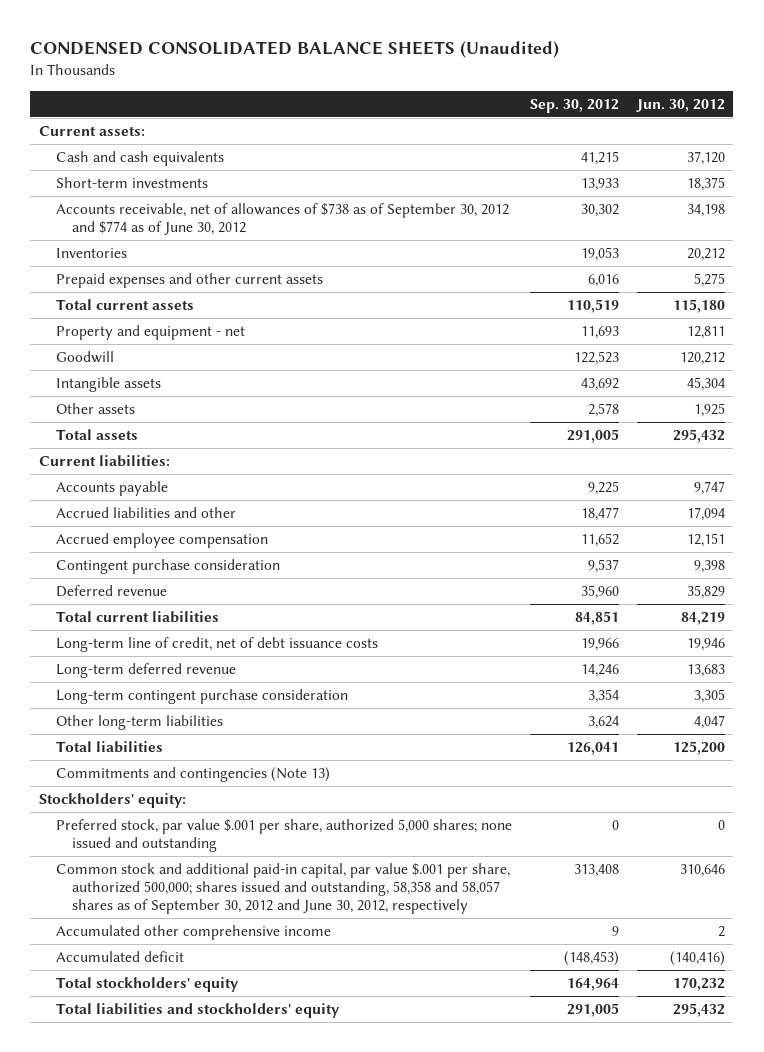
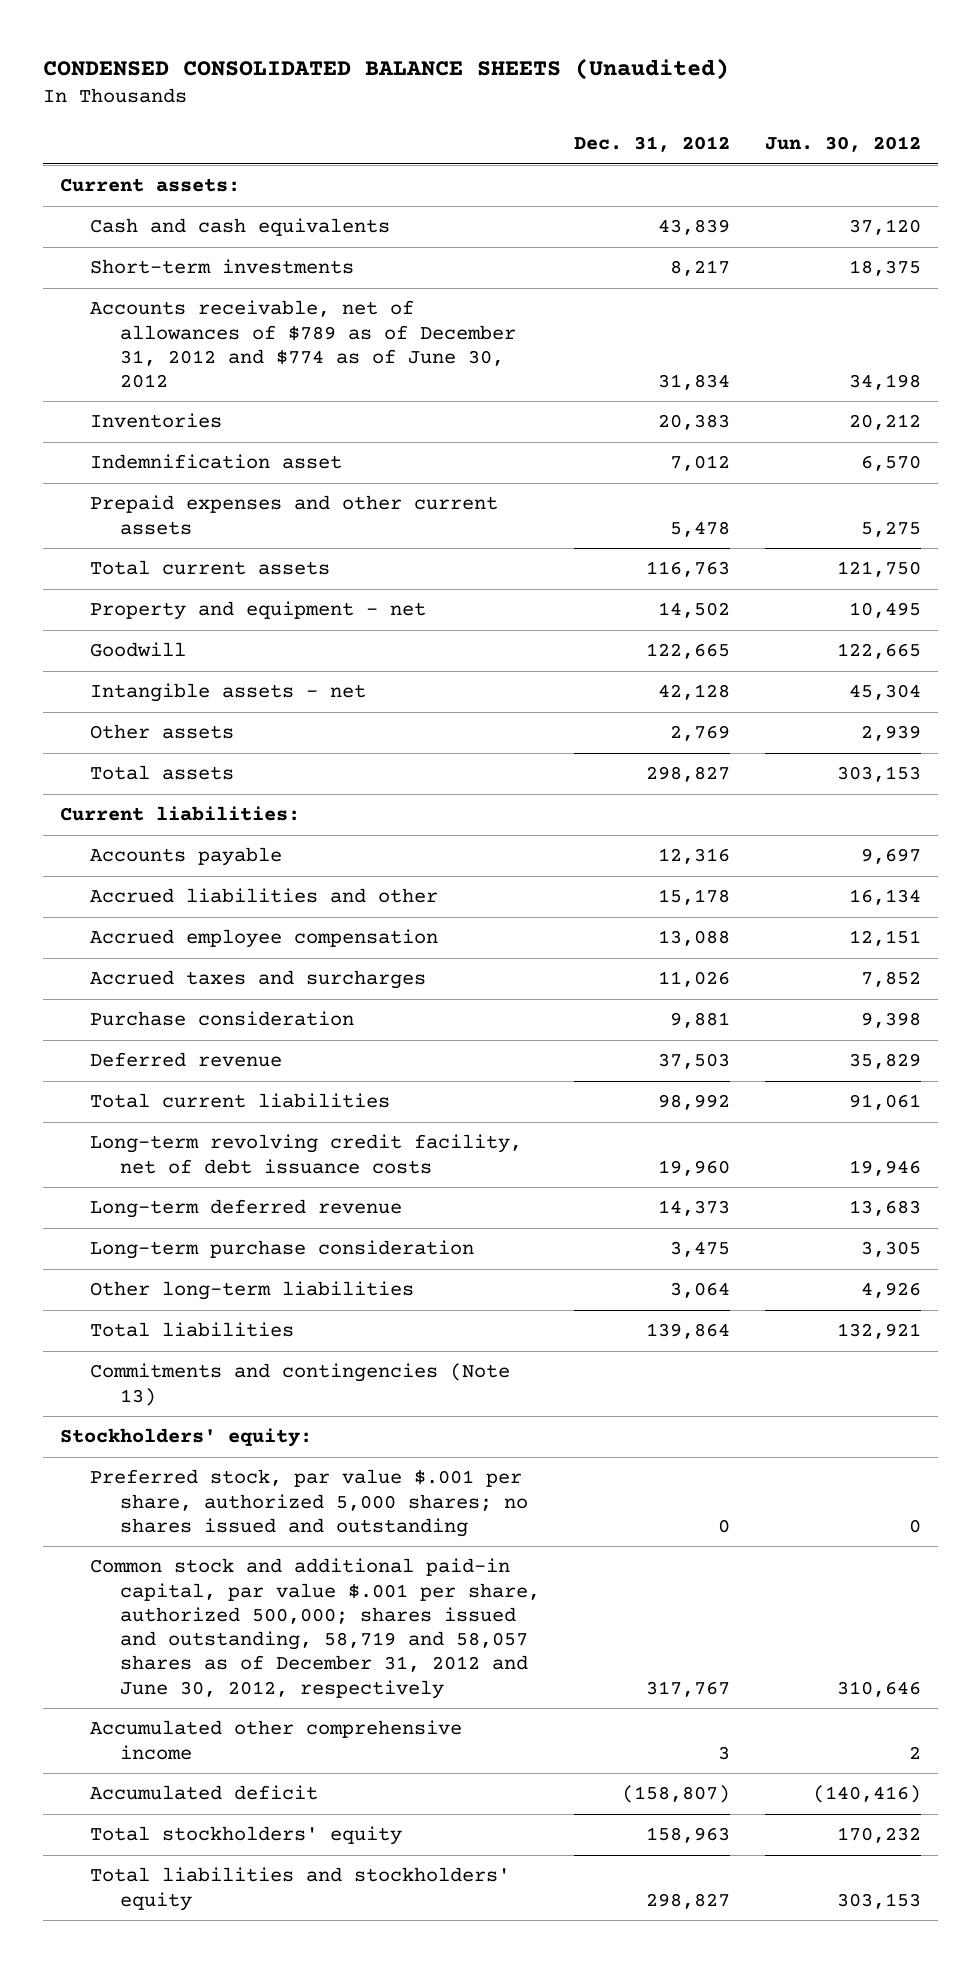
- | Sep. 30, 2012 | Jun. 30, 2012
+ | Dec. 31, 2012 | Jun. 30, 2012
- Accounts receivable, net of allowances of $738 as of September 30, 2012 and $774 as of June 30, 2012 | 30,302 | 34,198
+ Accounts receivable, net of allowances of $789 as of December 31, 2012 and $774 as of June 30, 2012 | 31,834 | 34,198
+ Indemnification asset | 7,012 | 6,570
- Total current assets | 110,519 | 115,180
- Property and equipment - net | 11,693 | 12,811
- Goodwill | 122,523 | 120,212
- Intangible assets | 43,692 | 45,304
- Other assets | 2,578 | 1,925
- Total assets | 291,005 | 295,432
+ Total current assets | 116,763 | 121,750
+ Property and equipment - net | 14,502 | 10,495
+ Goodwill | 122,665 | 122,665
+ Intangible assets - net | 42,128 | 45,304
+ Other assets | 2,769 | 2,939
+ Total assets | 298,827 | 303,153
- Accounts payable | 9,225 | 9,747
- Accrued liabilities and other | 18,477 | 17,094
+ Accounts payable | 12,316 | 9,697
+ Accrued liabilities and other | 15,178 | 16,134
- Contingent purchase consideration | 9,537 | 9,398
+ Accrued taxes and surcharges | 11,026 | 7,852
+ Purchase consideration | 9,881 | 9,398
- Total current liabilities | 84,851 | 84,219
- Long-term line of credit, net of debt issuance costs | 19,966 | 19,946
+ Total current liabilities | 98,992 | 91,061
+ Long-term revolving credit facility, net of debt issuance costs | 19,960 | 19,946
- Long-term contingent purchase consideration | 3,354 | 3,305
- Other long-term liabilities | 3,624 | 4,047
- Total liabilities | 126,041 | 125,200
+ Long-term purchase consideration | 3,475 | 3,305
+ Other long-term liabilities | 3,064 | 4,926
+ Total liabilities | 139,864 | 132,921
- Preferred stock, par value $.001 per share, authorized 5,000 shares; none issued and outstanding | 0 | 0
- Common stock and additional paid-in capital, par value $.001 per share, authorized 500,000; shares issued and outstanding, 58,358 and 58,057 shares as of September 30, 2012 and June 30, 2012, respectively | 313,408 | 310,646
+ Preferred stock, par value $.001 per share, authorized 5,000 shares; no shares issued and outstanding | 0 | 0
+ Common stock and additional paid-in capital, par value $.001 per share, authorized 500,000; shares issued and outstanding, 58,719 and 58,057 shares as of December 31, 2012 and June 30, 2012, respectively | 317,767 | 310,646
- Total liabilities and stockholders' equity | 291,005 | 295,432
+ Total liabilities and stockholders' equity | 298,827 | 303,153

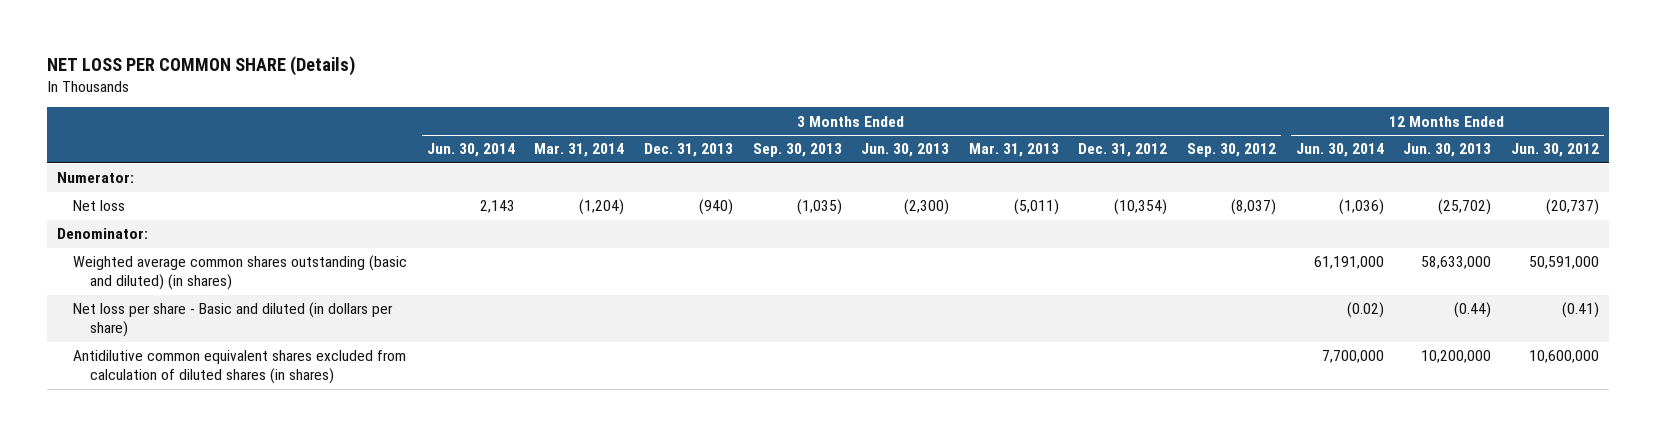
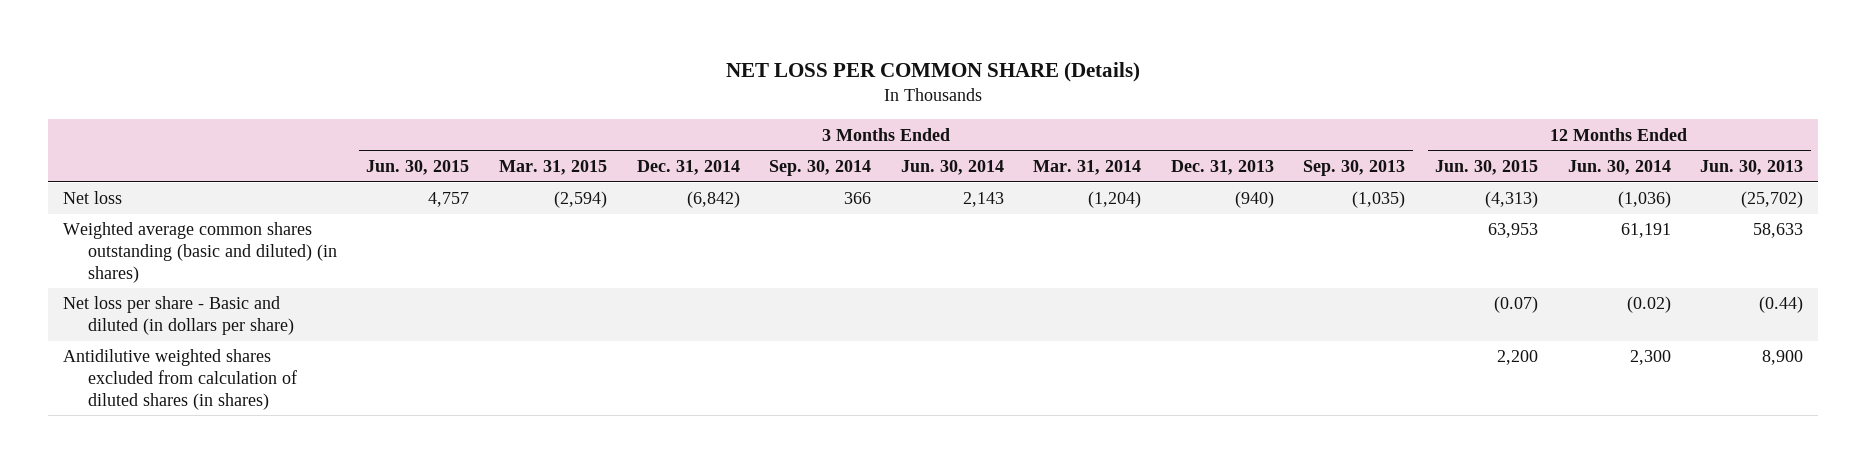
- | 3 Months Ended Jun. 30, 2014 | 3 Months Ended Mar. 31, 2014 | 3 Months Ended Dec. 31, 2013 | 3 Months Ended Sep. 30, 2013 | 3 Months Ended Jun. 30, 2013 | 3 Months Ended Mar. 31, 2013 | 3 Months Ended Dec. 31, 2012 | 3 Months Ended Sep. 30, 2012 | 12 Months Ended Jun. 30, 2014 | 12 Months Ended Jun. 30, 2013 | 12 Months Ended Jun. 30, 2012
+ | 3 Months Ended Jun. 30, 2015 | 3 Months Ended Mar. 31, 2015 | 3 Months Ended Dec. 31, 2014 | 3 Months Ended Sep. 30, 2014 | 3 Months Ended Jun. 30, 2014 | 3 Months Ended Mar. 31, 2014 | 3 Months Ended Dec. 31, 2013 | 3 Months Ended Sep. 30, 2013 | 12 Months Ended Jun. 30, 2015 | 12 Months Ended Jun. 30, 2014 | 12 Months Ended Jun. 30, 2013
- Numerator:
- Denominator:
- Weighted average common shares outstanding (basic and diluted) (in shares) | | | | | | | | | 61,191,000 | 58,633,000 | 50,591,000
+ Weighted average common shares outstanding (basic and diluted) (in shares) | | | | | | | | | 63,953 | 61,191 | 58,633
- Antidilutive common equivalent shares excluded from calculation of diluted shares (in shares) | | | | | | | | | 7,700,000 | 10,200,000 | 10,600,000
+ Antidilutive weighted shares excluded from calculation of diluted shares (in shares) | | | | | | | | | 2,200 | 2,300 | 8,900

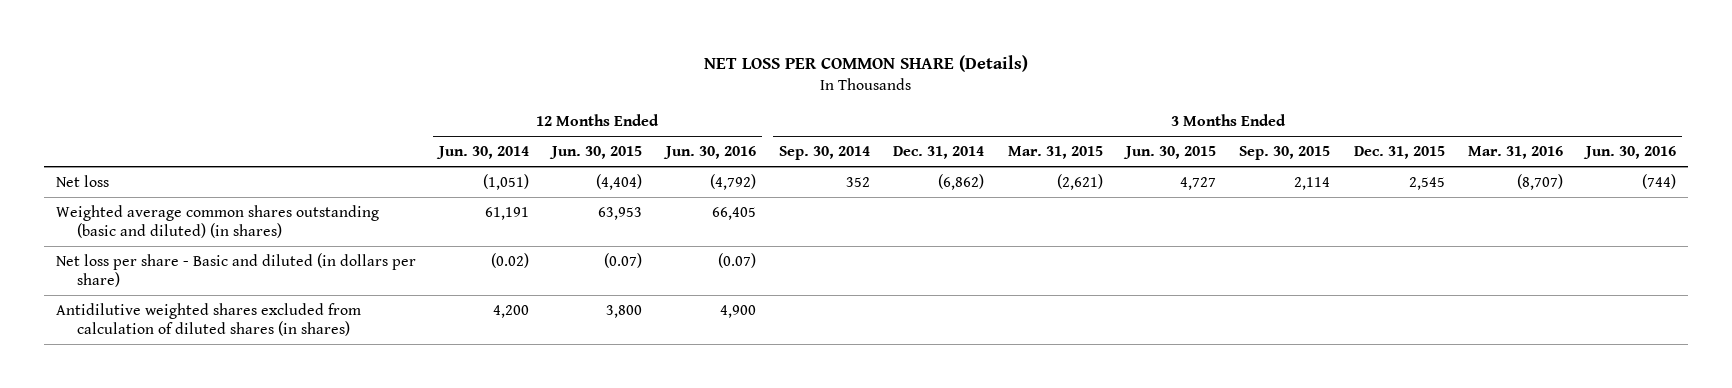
- | 3 Months Ended Jun. 30, 2015 | 3 Months Ended Mar. 31, 2015 | 3 Months Ended Dec. 31, 2014 | 3 Months Ended Sep. 30, 2014 | 3 Months Ended Jun. 30, 2014 | 3 Months Ended Mar. 31, 2014 | 3 Months Ended Dec. 31, 2013 | 3 Months Ended Sep. 30, 2013 | 12 Months Ended Jun. 30, 2015 | 12 Months Ended Jun. 30, 2014 | 12 Months Ended Jun. 30, 2013
+ | 12 Months Ended Jun. 30, 2014 | 12 Months Ended Jun. 30, 2015 | 12 Months Ended Jun. 30, 2016 | 3 Months Ended Sep. 30, 2014 | 3 Months Ended Dec. 31, 2014 | 3 Months Ended Mar. 31, 2015 | 3 Months Ended Jun. 30, 2015 | 3 Months Ended Sep. 30, 2015 | 3 Months Ended Dec. 31, 2015 | 3 Months Ended Mar. 31, 2016 | 3 Months Ended Jun. 30, 2016
- Net loss | 4,757 | (2,594) | (6,842) | 366 | 2,143 | (1,204) | (940) | (1,035) | (4,313) | (1,036) | (25,702)
+ Net loss | (1,051) | (4,404) | (4,792) | 352 | (6,862) | (2,621) | 4,727 | 2,114 | 2,545 | (8,707) | (744)
- Antidilutive weighted shares excluded from calculation of diluted shares (in shares) | | | | | | | | | 2,200 | 2,300 | 8,900
+ Antidilutive weighted shares excluded from calculation of diluted shares (in shares) | 4,200 | 3,800 | 4,900 | | | | | | | |

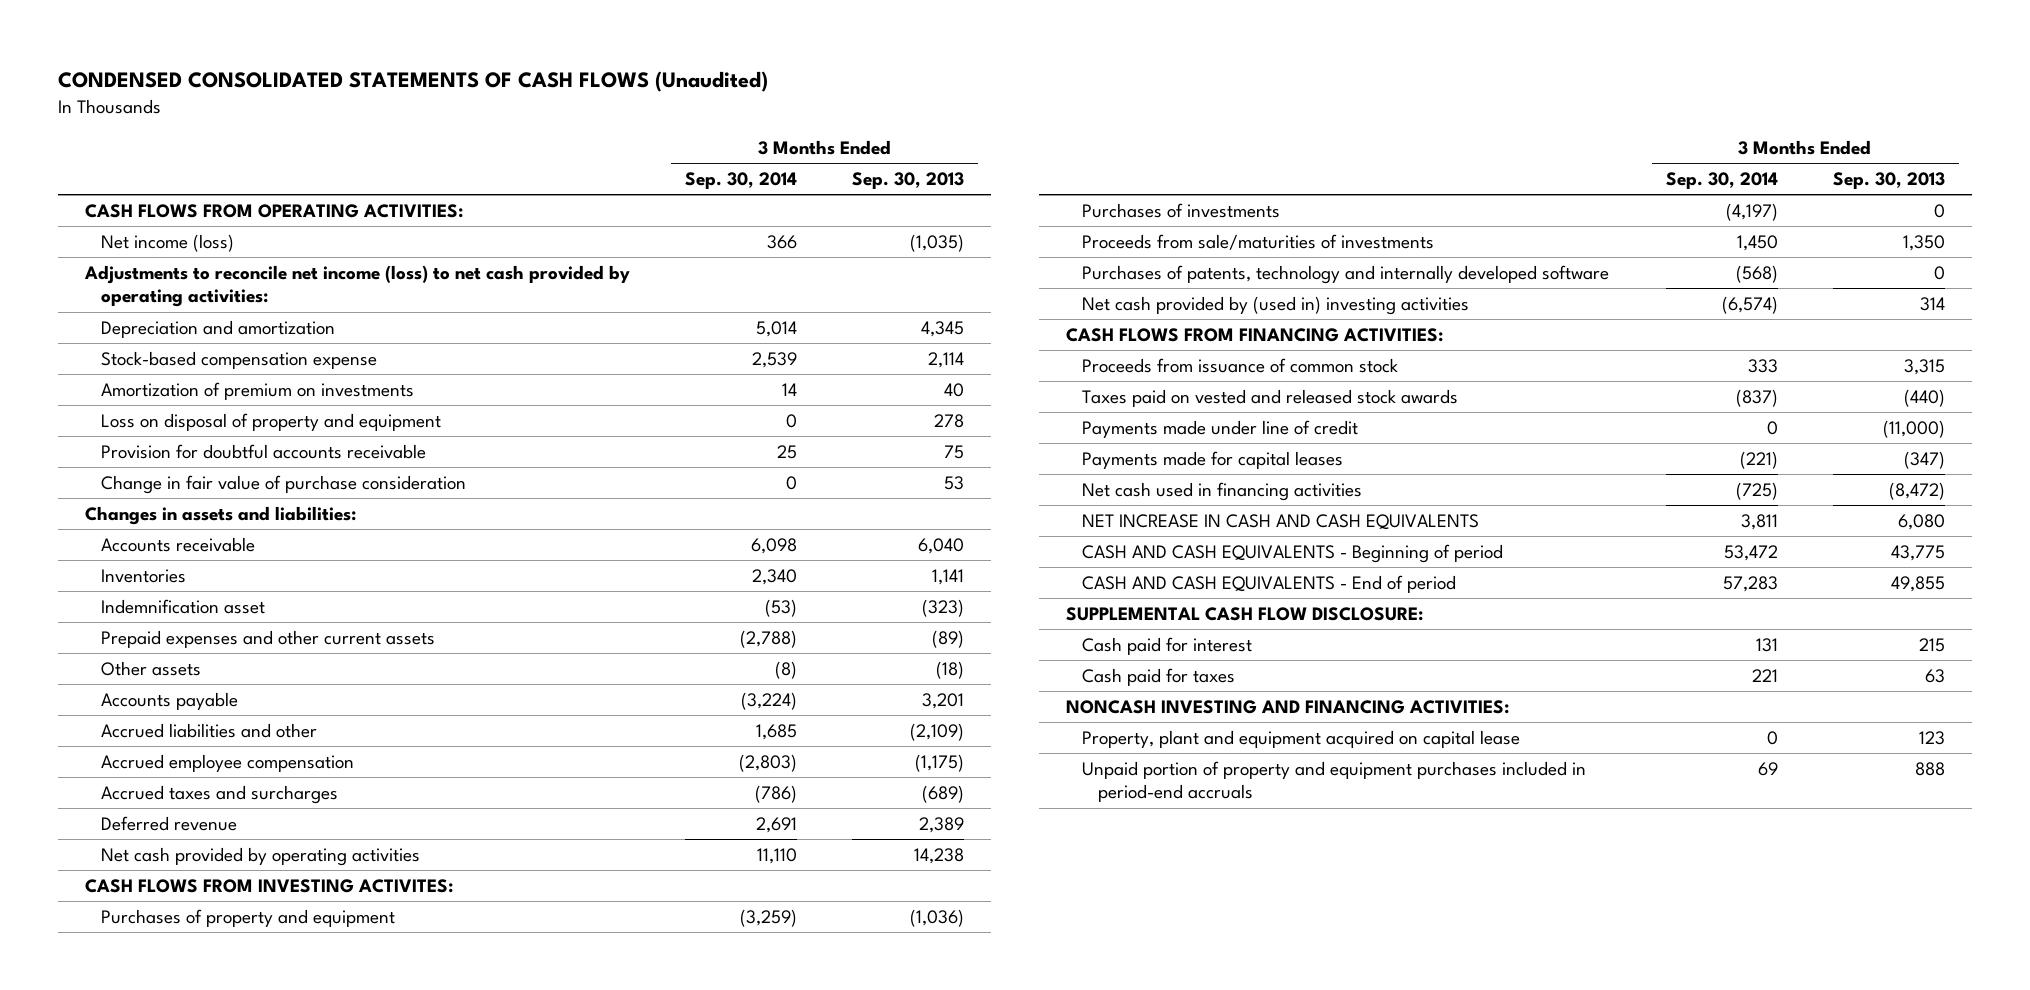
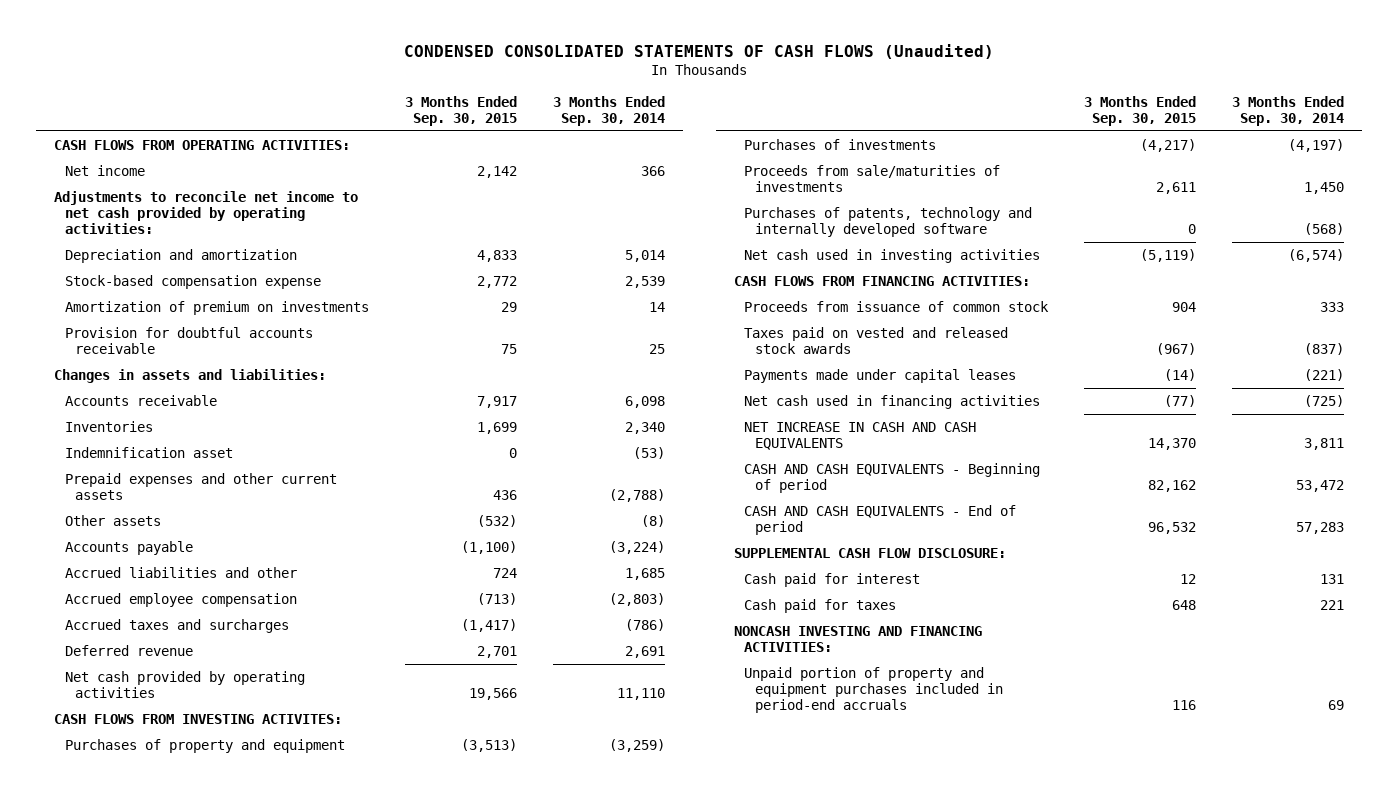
- | 3 Months Ended Sep. 30, 2014 | 3 Months Ended Sep. 30, 2013
+ | 3 Months Ended Sep. 30, 2015 | 3 Months Ended Sep. 30, 2014
- Net income (loss) | 366 | (1,035)
- Adjustments to reconcile net income (loss) to net cash provided by operating activities:
+ Net income | 2,142 | 366
+ Adjustments to reconcile net income to net cash provided by operating activities:
- Loss on disposal of property and equipment | 0 | 278
- Change in fair value of purchase consideration | 0 | 53
- Net cash provided by (used in) investing activities | (6,574) | 314
+ Net cash used in investing activities | (5,119) | (6,574)
- Payments made under line of credit | 0 | (11,000)
- Payments made for capital leases | (221) | (347)
+ Payments made under capital leases | (14) | (221)
- Property, plant and equipment acquired on capital lease | 0 | 123

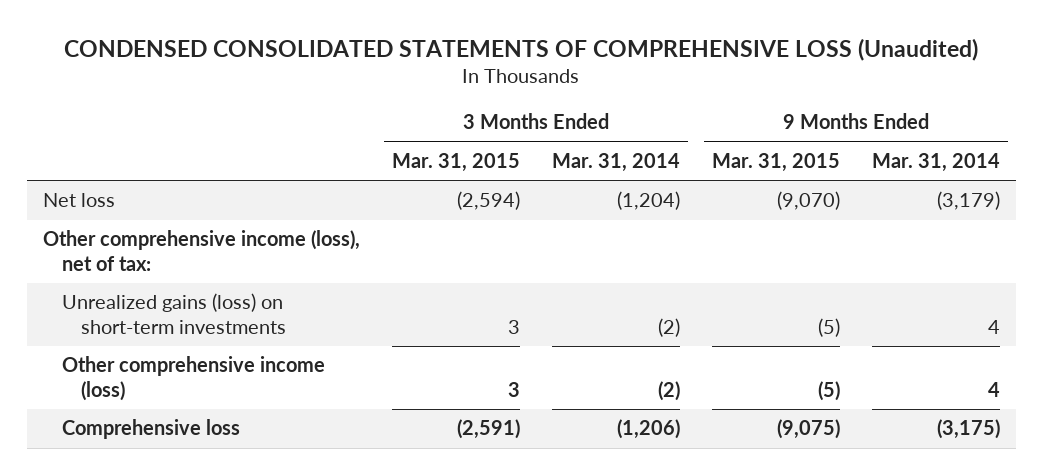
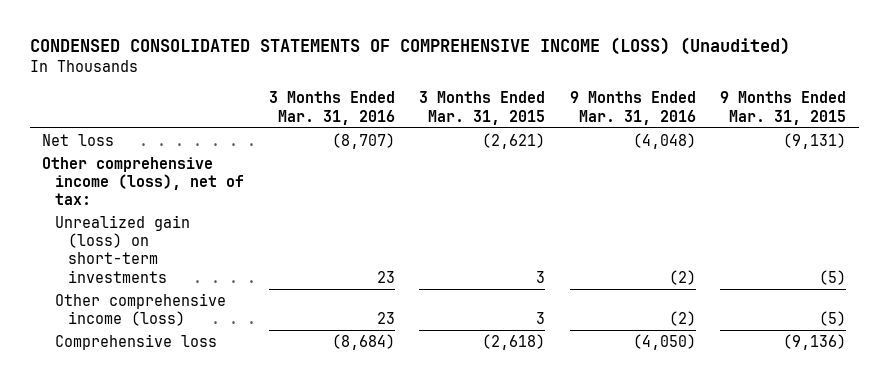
- CONDENSED CONSOLIDATED STATEMENTS OF COMPREHENSIVE LOSS (Unaudited)
+ CONDENSED CONSOLIDATED STATEMENTS OF COMPREHENSIVE INCOME (LOSS) (Unaudited)
- | 3 Months Ended Mar. 31, 2015 | 3 Months Ended Mar. 31, 2014 | 9 Months Ended Mar. 31, 2015 | 9 Months Ended Mar. 31, 2014
+ | 3 Months Ended Mar. 31, 2016 | 3 Months Ended Mar. 31, 2015 | 9 Months Ended Mar. 31, 2016 | 9 Months Ended Mar. 31, 2015
- Net loss | (2,594) | (1,204) | (9,070) | (3,179)
+ Net loss | (8,707) | (2,621) | (4,048) | (9,131)
- Unrealized gains (loss) on short-term investments | 3 | (2) | (5) | 4
+ Unrealized gain (loss) on short-term investments | 23 | 3 | (2) | (5)
- Comprehensive loss | (2,591) | (1,206) | (9,075) | (3,175)
+ Comprehensive loss | (8,684) | (2,618) | (4,050) | (9,136)

